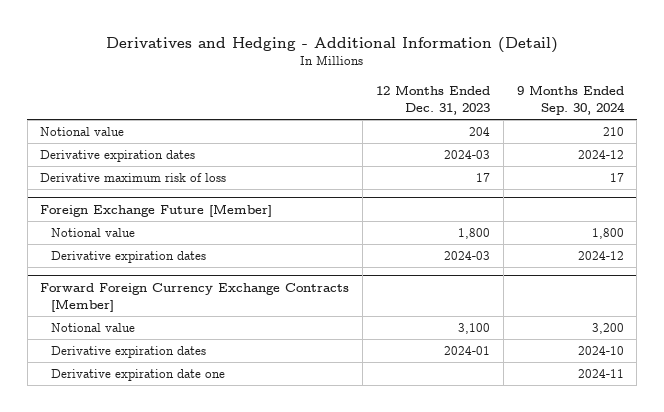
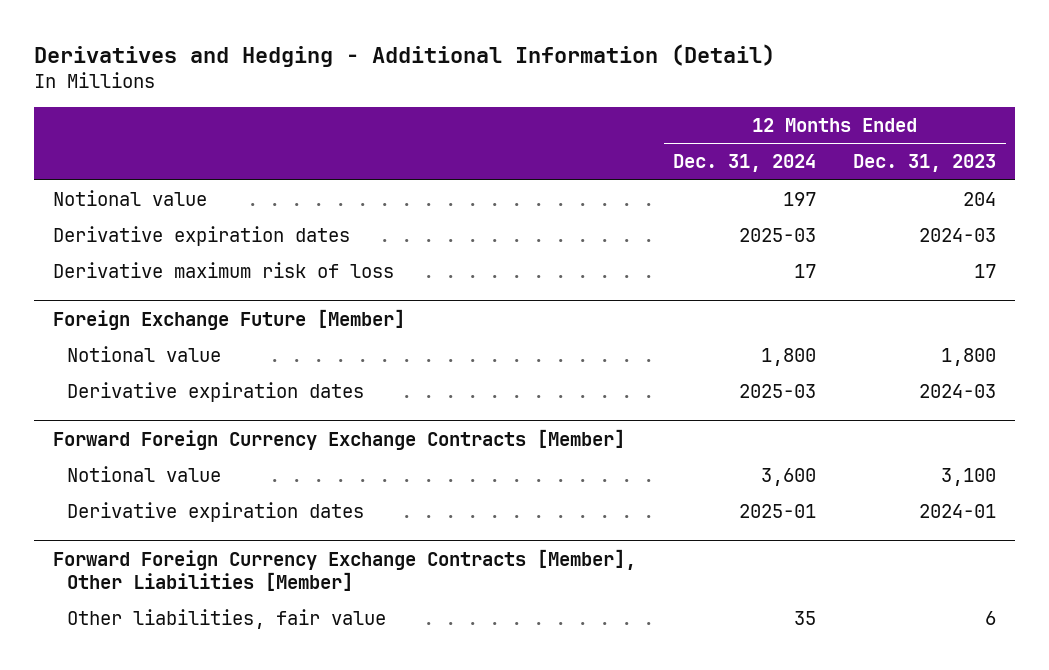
- | 12 Months Ended Dec. 31, 2023 | 9 Months Ended Sep. 30, 2024
+ | 12 Months Ended Dec. 31, 2024 | 12 Months Ended Dec. 31, 2023
@ Forward Foreign Currency Exchange Contracts [Member]
- Derivative expiration date one | | 2024-11
+ Forward Foreign Currency Exchange Contracts [Member], Other Liabilities [Member]
+ Other liabilities, fair value | 35 | 6

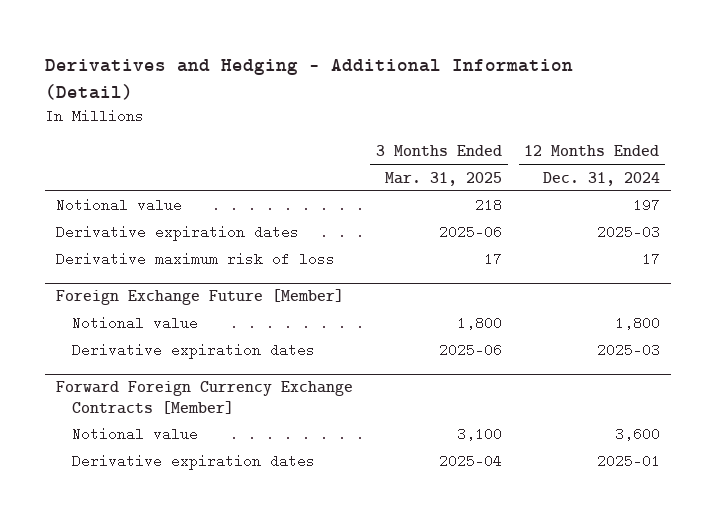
- | 12 Months Ended Dec. 31, 2024 | 12 Months Ended Dec. 31, 2023
+ | 3 Months Ended Mar. 31, 2025 | 12 Months Ended Dec. 31, 2024
- Forward Foreign Currency Exchange Contracts [Member], Other Liabilities [Member]
- Other liabilities, fair value | 35 | 6

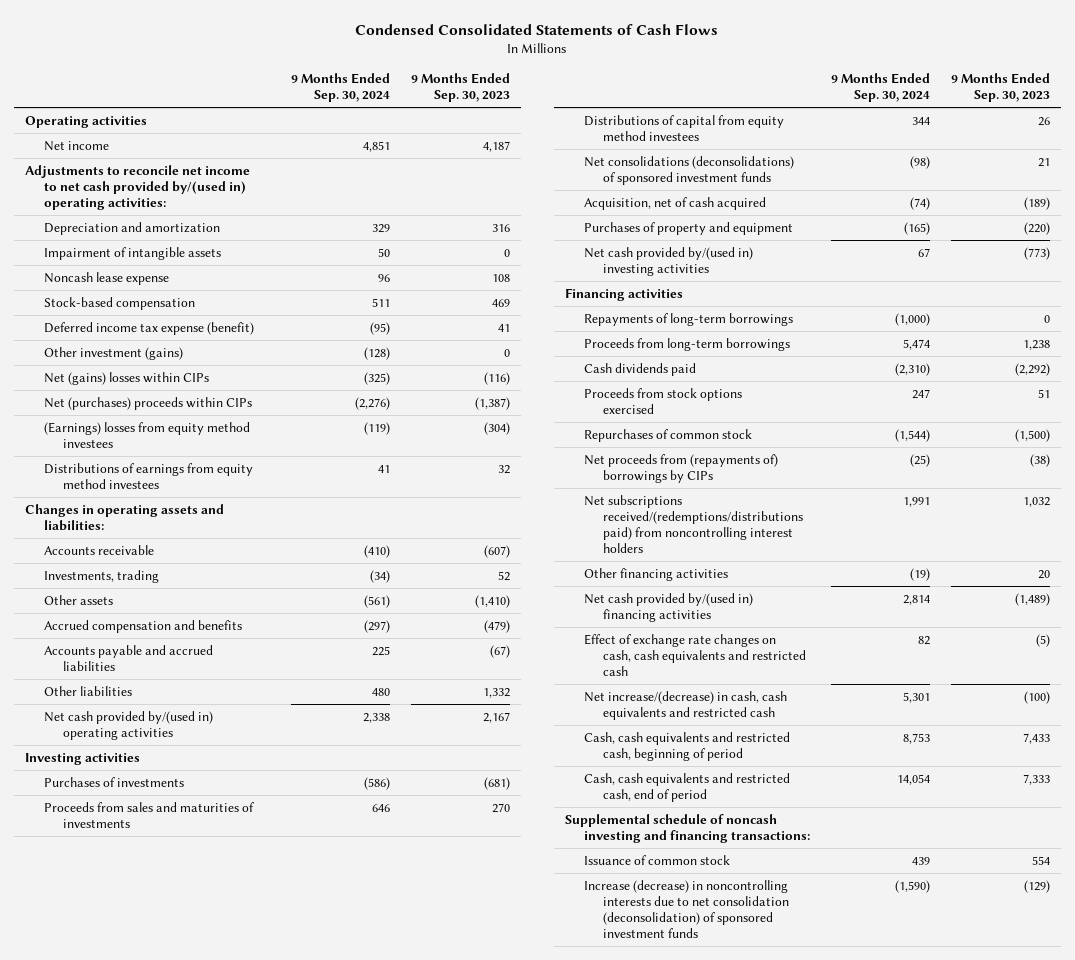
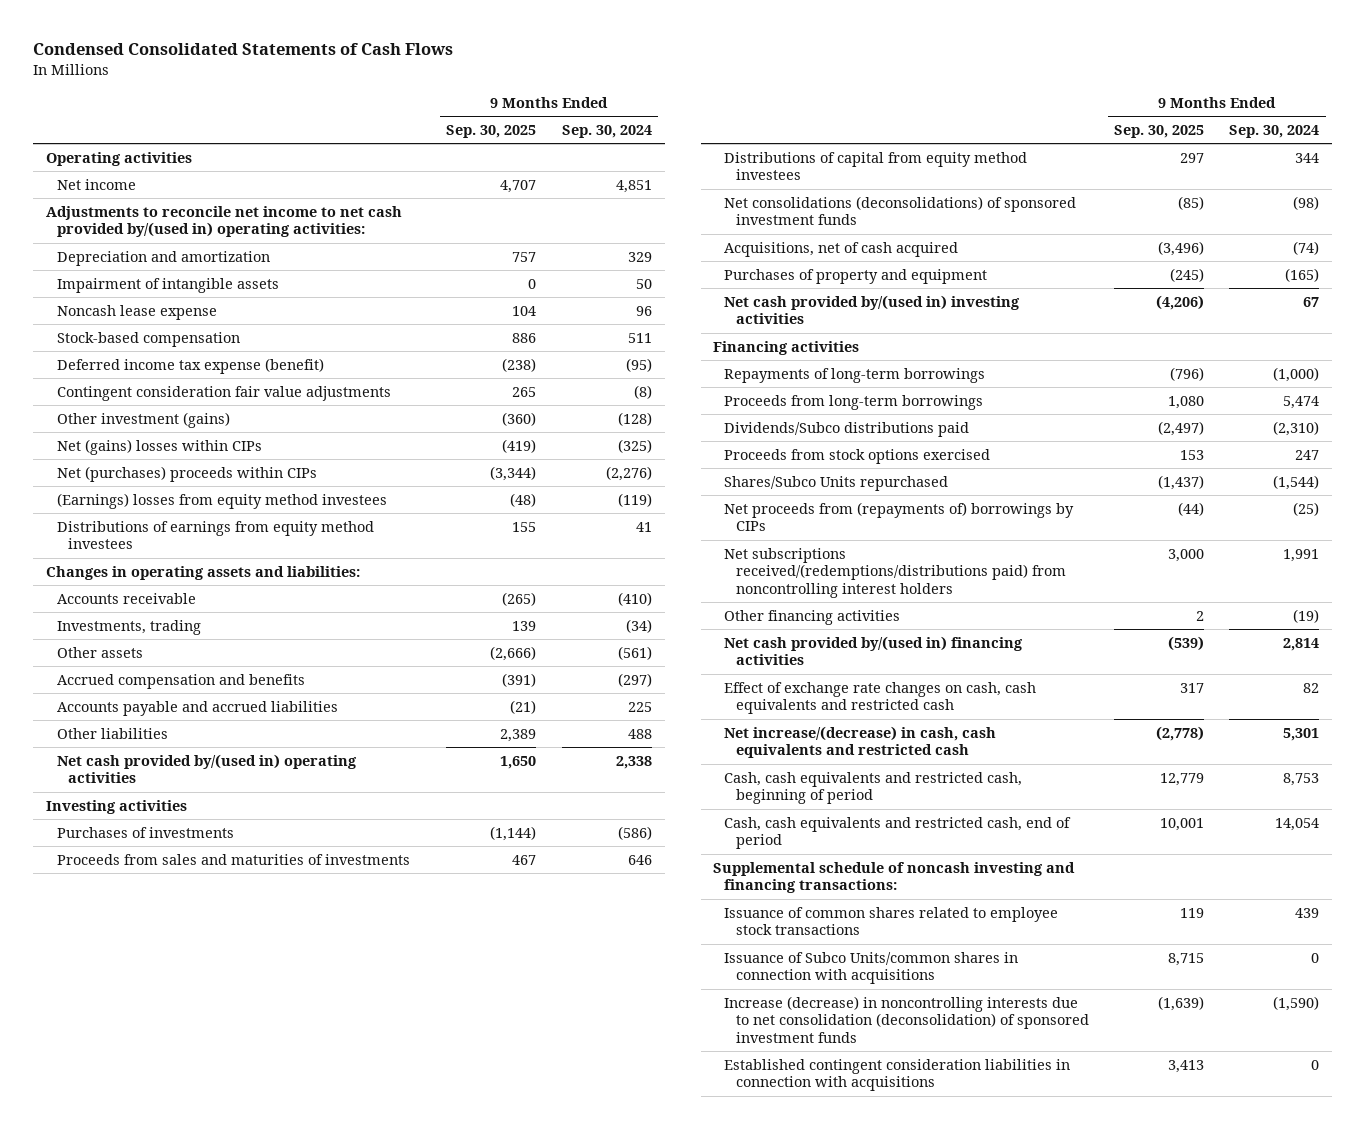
- | 9 Months Ended Sep. 30, 2024 | 9 Months Ended Sep. 30, 2023
+ | 9 Months Ended Sep. 30, 2025 | 9 Months Ended Sep. 30, 2024
+ Contingent consideration fair value adjustments | 265 | (8)
- Other liabilities | 480 | 1,332
+ Other liabilities | 2,389 | 488
- Acquisition, net of cash acquired | (74) | (189)
+ Acquisitions, net of cash acquired | (3,496) | (74)
- Cash dividends paid | (2,310) | (2,292)
+ Dividends/Subco distributions paid | (2,497) | (2,310)
- Repurchases of common stock | (1,544) | (1,500)
+ Shares/Subco Units repurchased | (1,437) | (1,544)
- Issuance of common stock | 439 | 554
+ Issuance of common shares related to employee stock transactions | 119 | 439
+ Issuance of Subco Units/common shares in connection with acquisitions | 8,715 | 0
+ Established contingent consideration liabilities in connection with acquisitions | 3,413 | 0

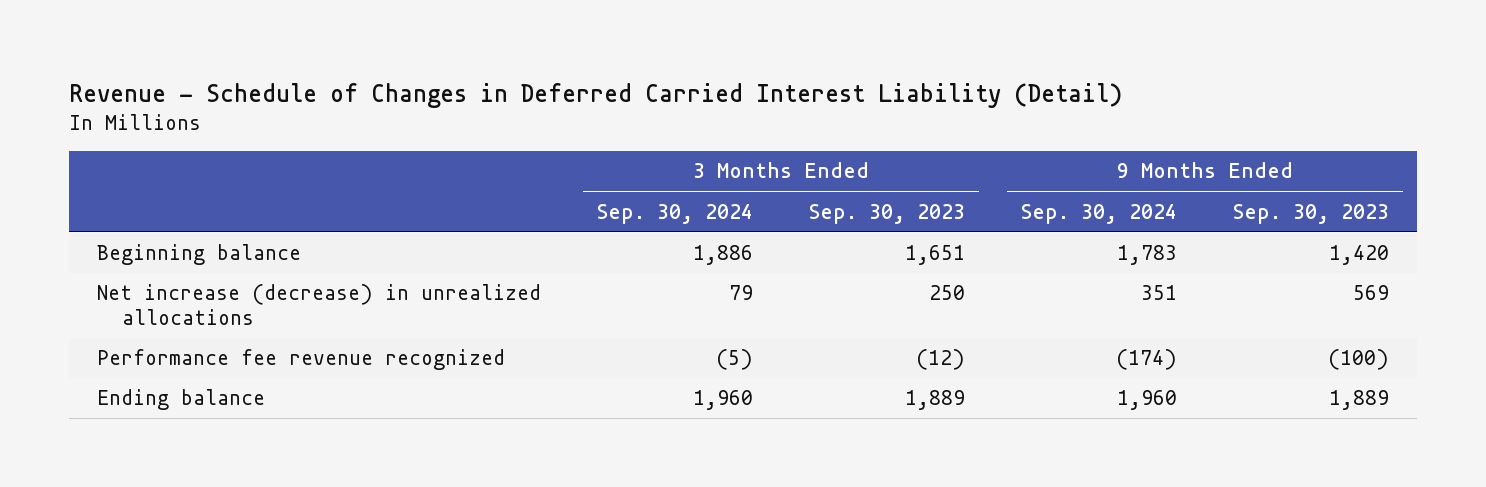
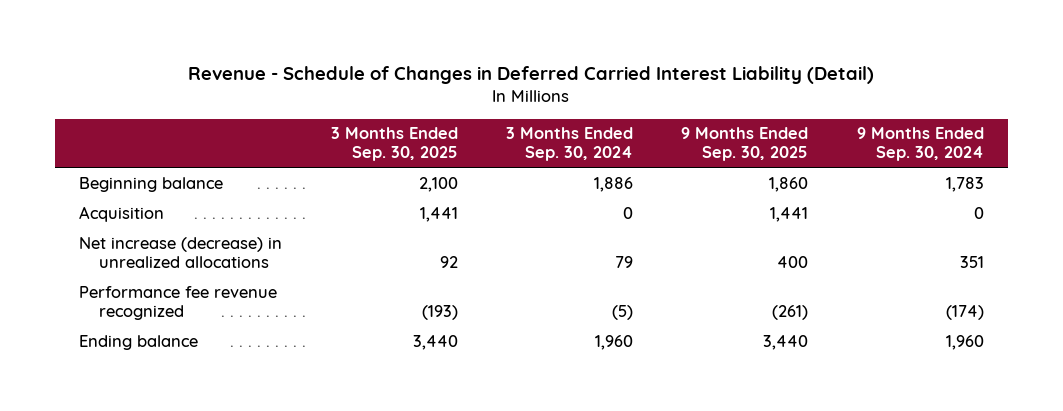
- | 3 Months Ended Sep. 30, 2024 | 3 Months Ended Sep. 30, 2023 | 9 Months Ended Sep. 30, 2024 | 9 Months Ended Sep. 30, 2023
+ | 3 Months Ended Sep. 30, 2025 | 3 Months Ended Sep. 30, 2024 | 9 Months Ended Sep. 30, 2025 | 9 Months Ended Sep. 30, 2024
+ Acquisition | 1,441 | 0 | 1,441 | 0

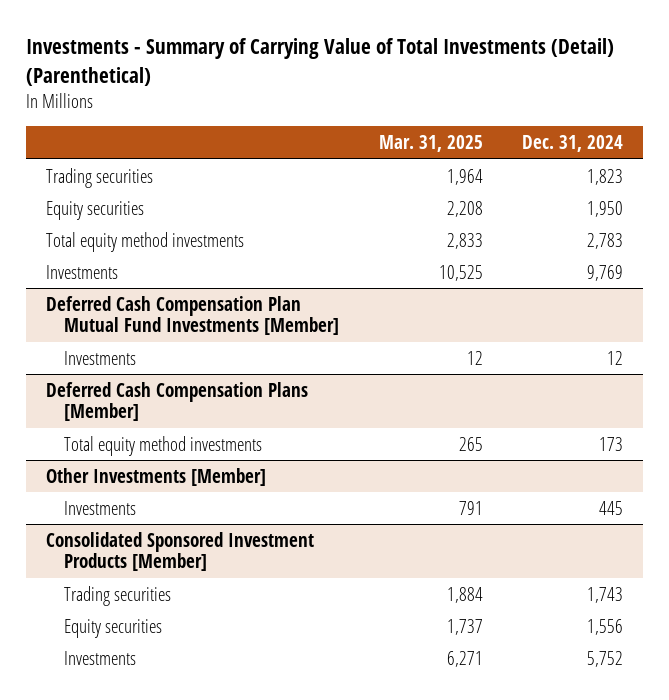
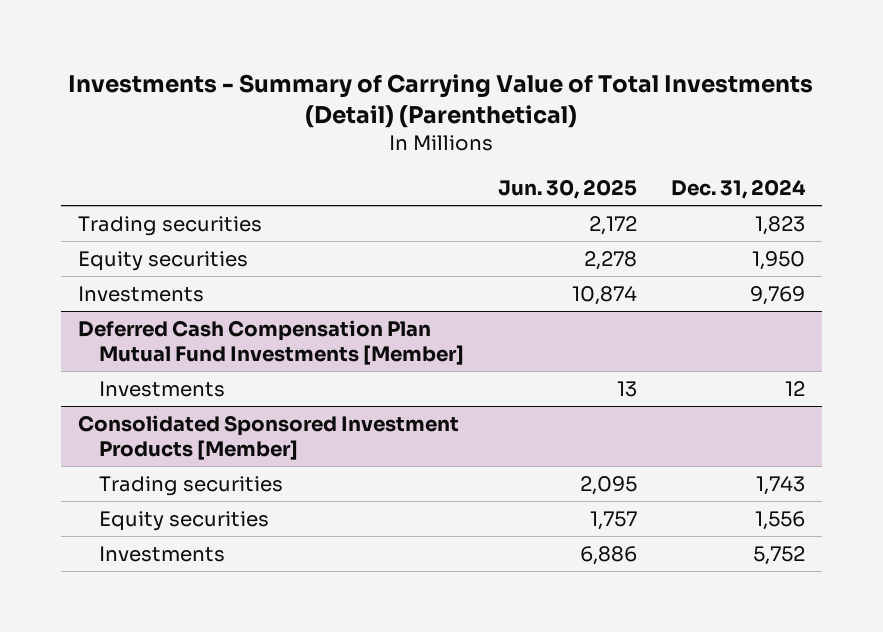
- | Mar. 31, 2025 | Dec. 31, 2024
+ | Jun. 30, 2025 | Dec. 31, 2024
- Total equity method investments | 2,833 | 2,783
- Deferred Cash Compensation Plans [Member]
- Total equity method investments | 265 | 173
- Other Investments [Member]
- Investments | 791 | 445

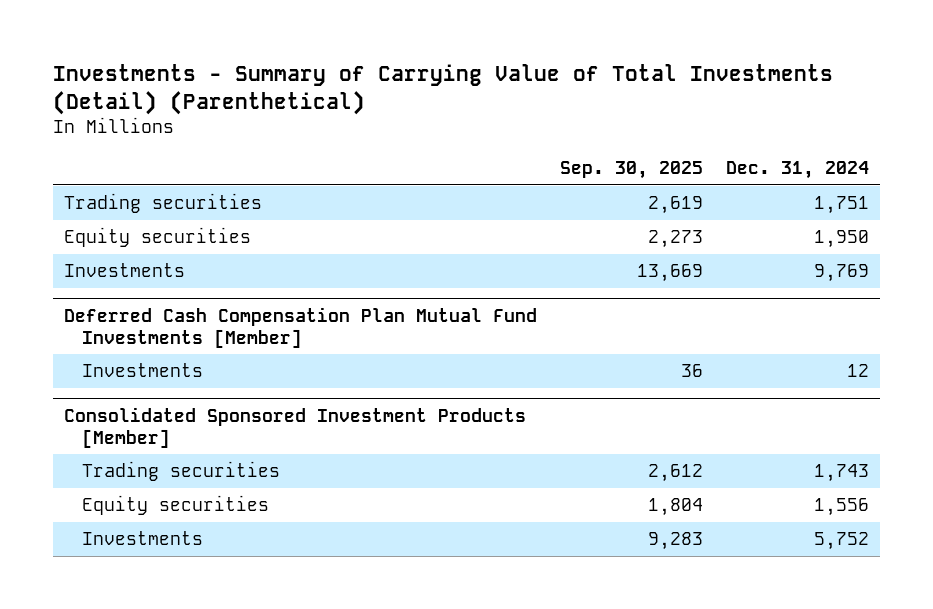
- | Jun. 30, 2025 | Dec. 31, 2024
+ | Sep. 30, 2025 | Dec. 31, 2024
- Trading securities | 2,172 | 1,823
+ Trading securities | 2,619 | 1,751

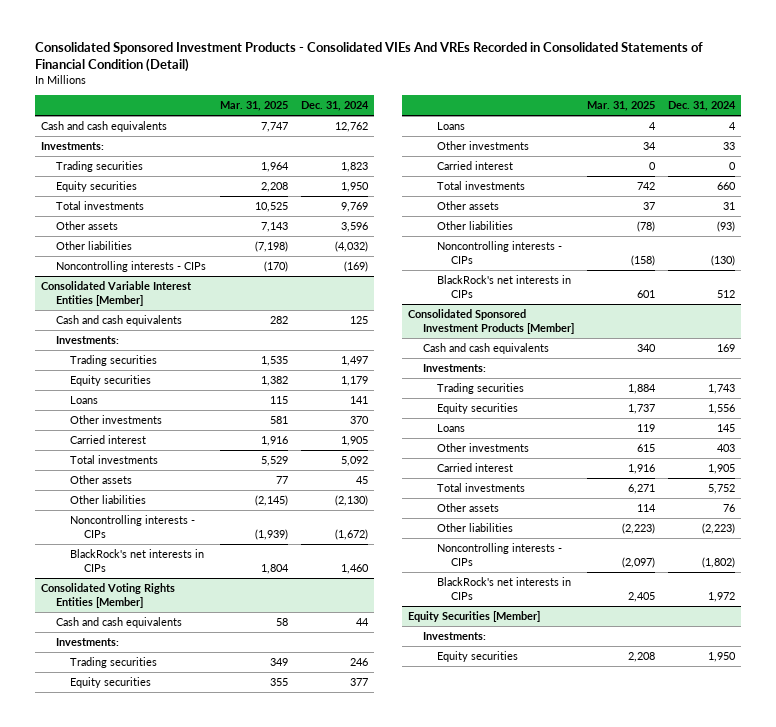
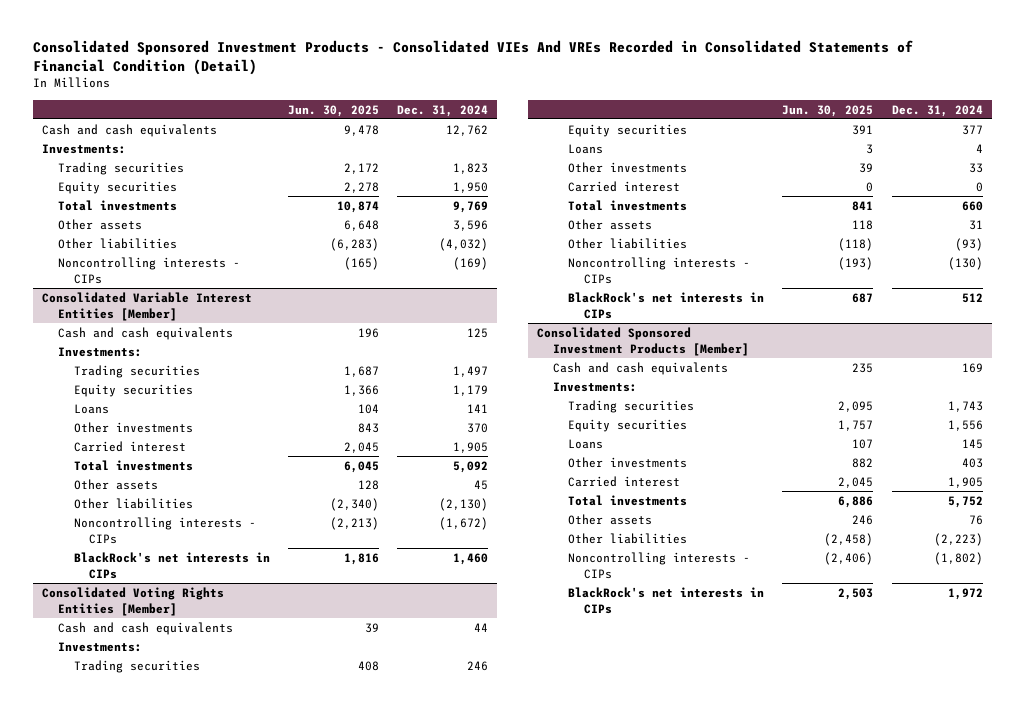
- | Mar. 31, 2025 | Dec. 31, 2024
+ | Jun. 30, 2025 | Dec. 31, 2024
- Equity Securities [Member]
- Investments:
- Equity securities | 2,208 | 1,950

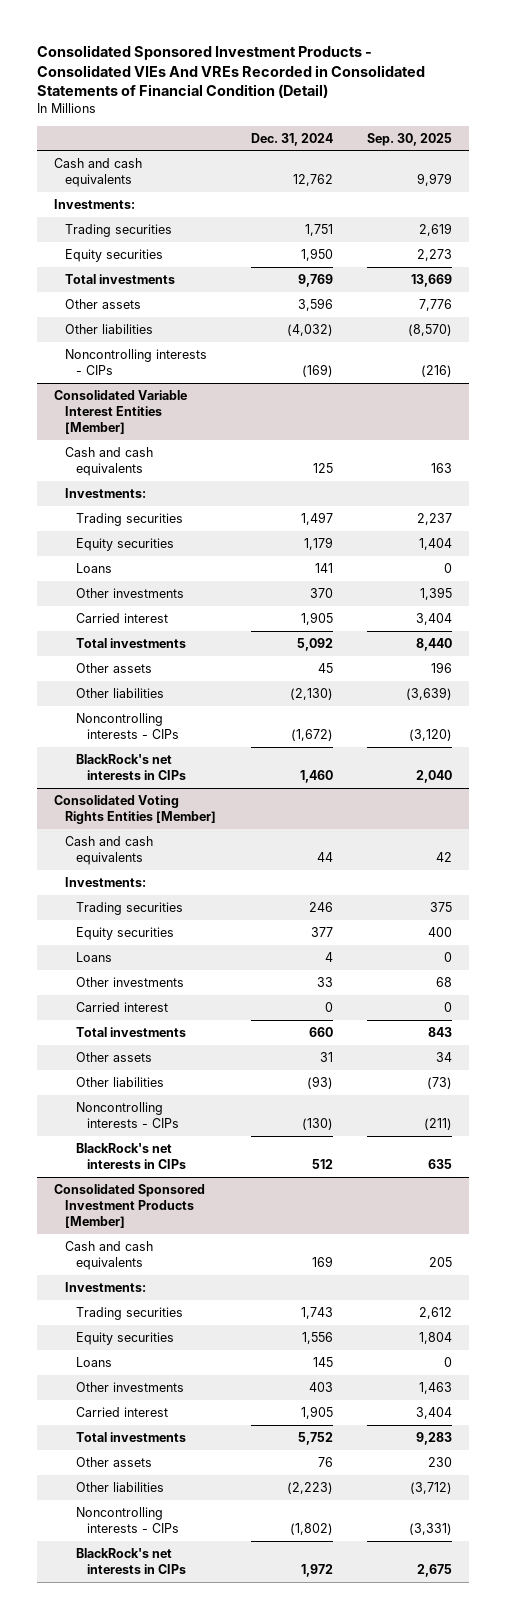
- | Jun. 30, 2025 | Dec. 31, 2024
+ | Dec. 31, 2024 | Sep. 30, 2025
- Trading securities | 2,172 | 1,823
+ Trading securities | 1,751 | 2,619

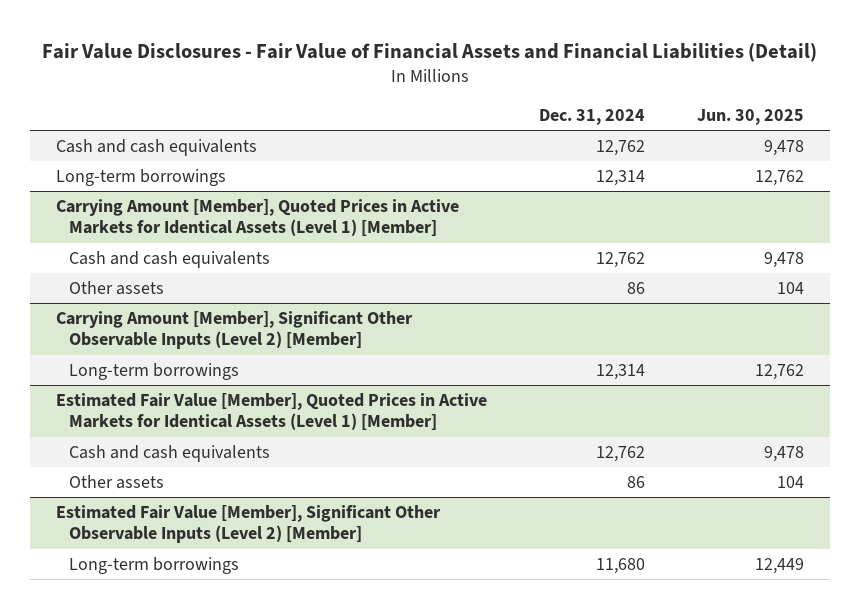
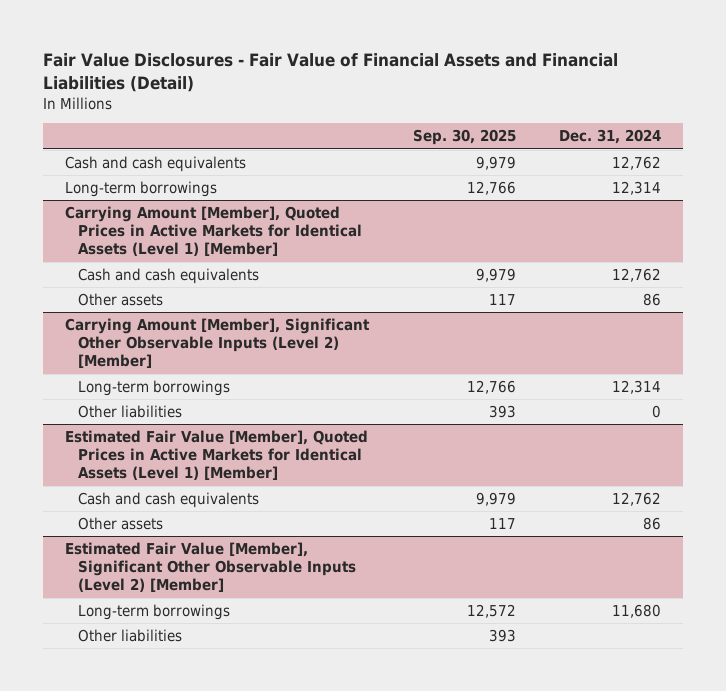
- | Dec. 31, 2024 | Jun. 30, 2025
+ | Sep. 30, 2025 | Dec. 31, 2024
@ Carrying Amount [Member], Significant Other Observable Inputs (Level 2) [Member]
+ Other liabilities | 393 | 0
@ Estimated Fair Value [Member], Significant Other Observable Inputs (Level 2) [Member]
+ Other liabilities | 393 |

